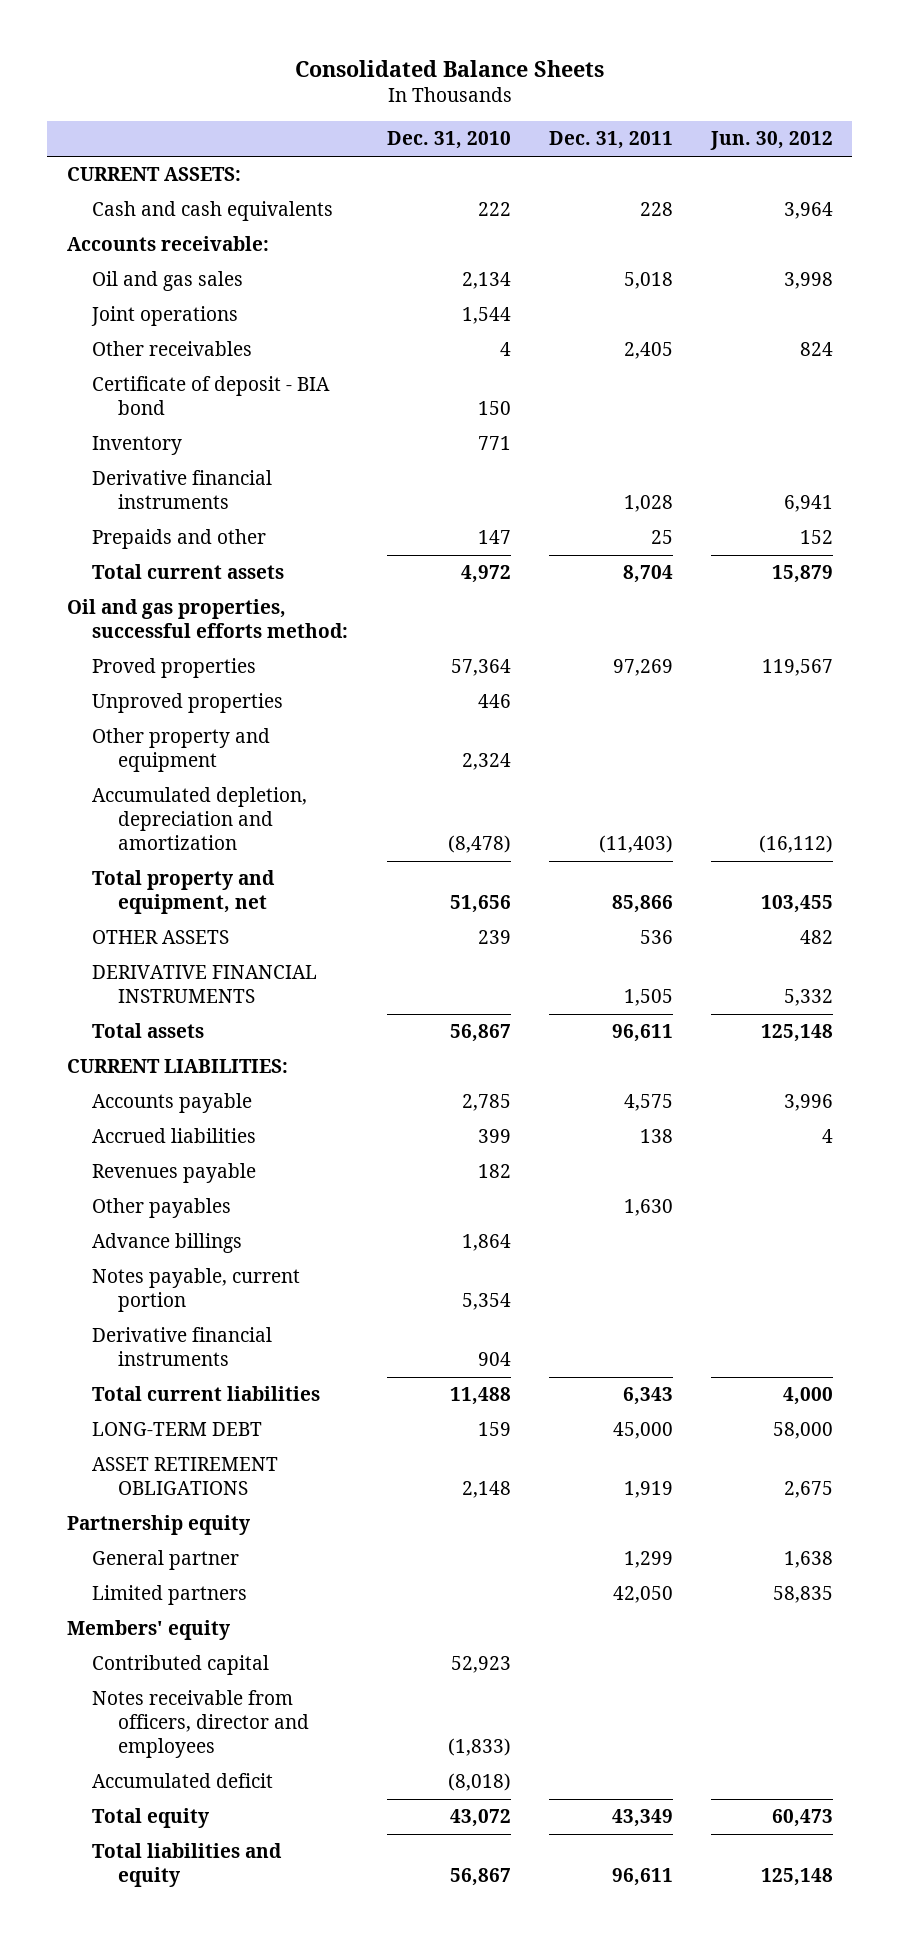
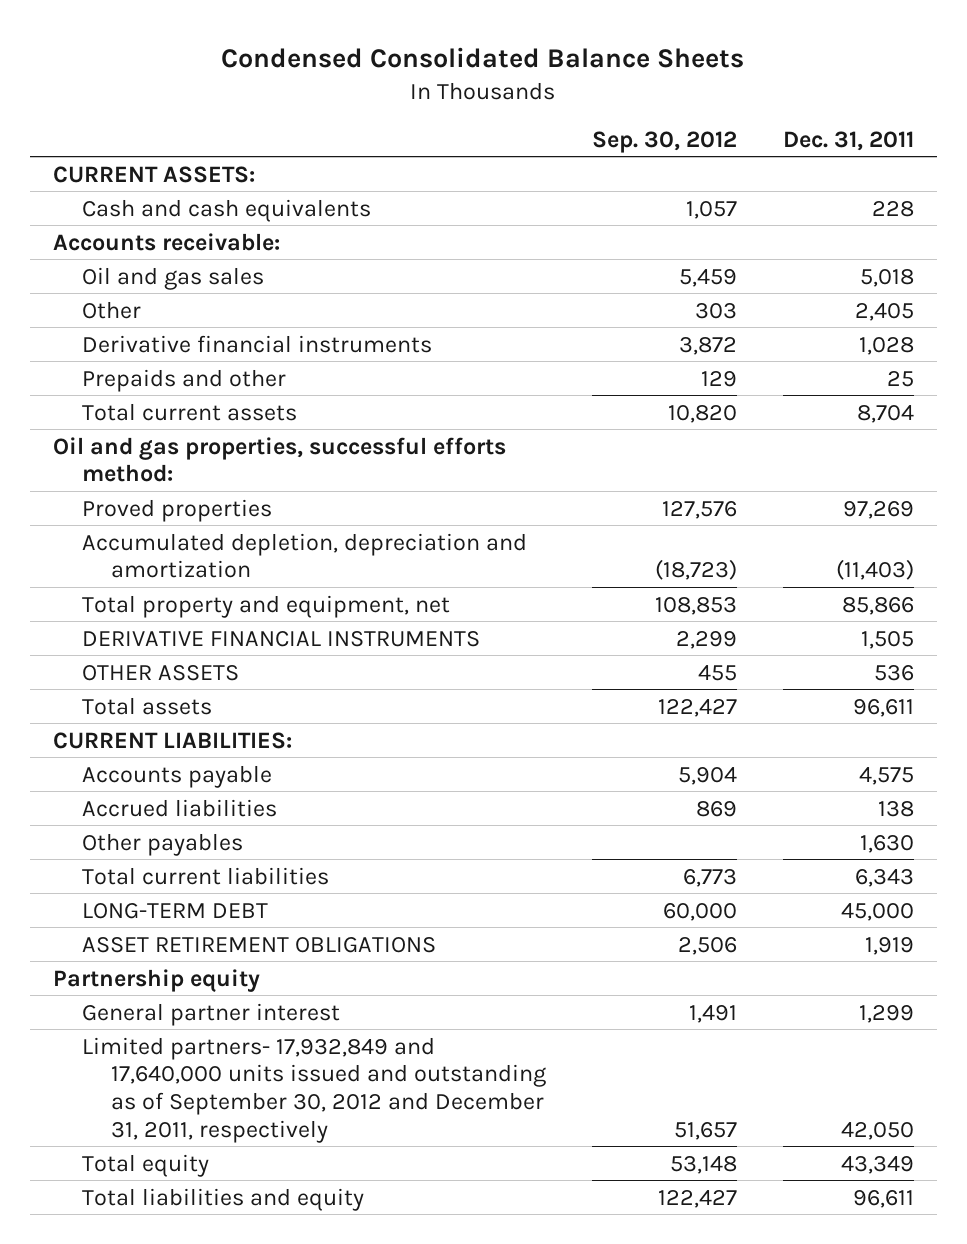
- Consolidated Balance Sheets
+ Condensed Consolidated Balance Sheets
- | Dec. 31, 2010 | Dec. 31, 2011 | Jun. 30, 2012
+ | Sep. 30, 2012 | Dec. 31, 2011
- Joint operations | 1,544 | |
- Other receivables | 4 | 2,405 | 824
- Certificate of deposit - BIA bond | 150 | |
- Inventory | 771 | |
+ Other | 303 | 2,405
- Unproved properties | 446 | |
- Other property and equipment | 2,324 | |
moved down: OTHER ASSETS | 455 | 536
- Revenues payable | 182 | |
- Advance billings | 1,864 | |
- Notes payable, current portion | 5,354 | |
- Derivative financial instruments | 904 | |
- General partner | | 1,299 | 1,638
- Limited partners | | 42,050 | 58,835
- Members' equity
- Contributed capital | 52,923 | |
- Notes receivable from officers, director and employees | (1,833) | |
- Accumulated deficit | (8,018) | |
+ General partner interest | 1,491 | 1,299
+ Limited partners- 17,932,849 and 17,640,000 units issued and outstanding as of September 30, 2012 and December 31, 2011, respectively | 51,657 | 42,050

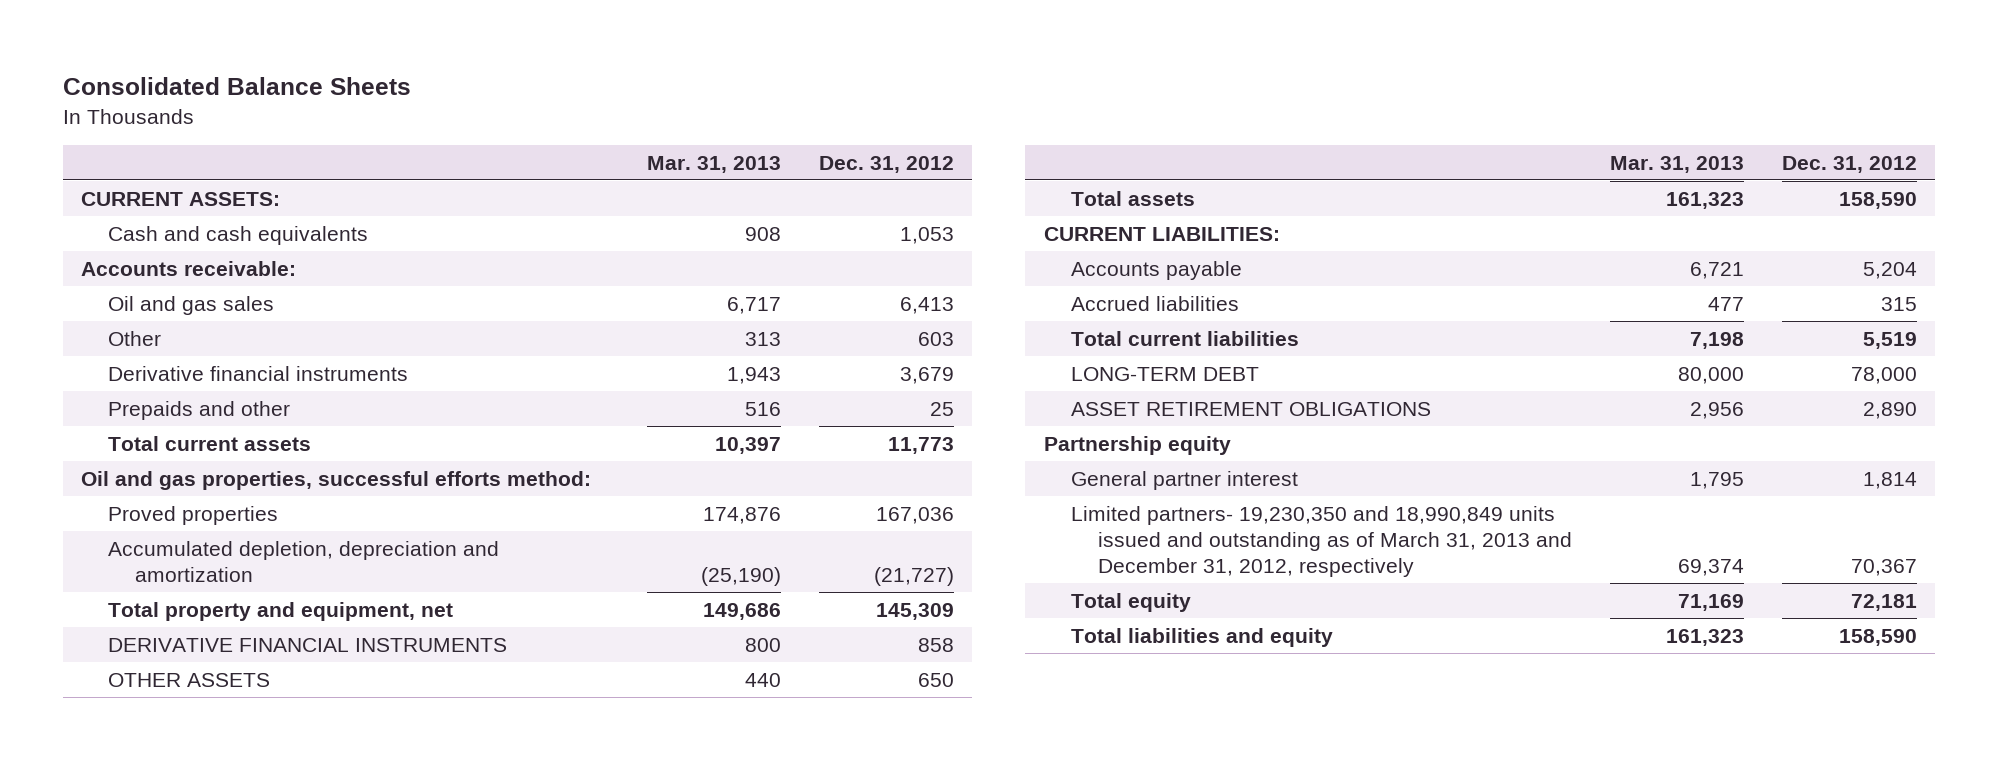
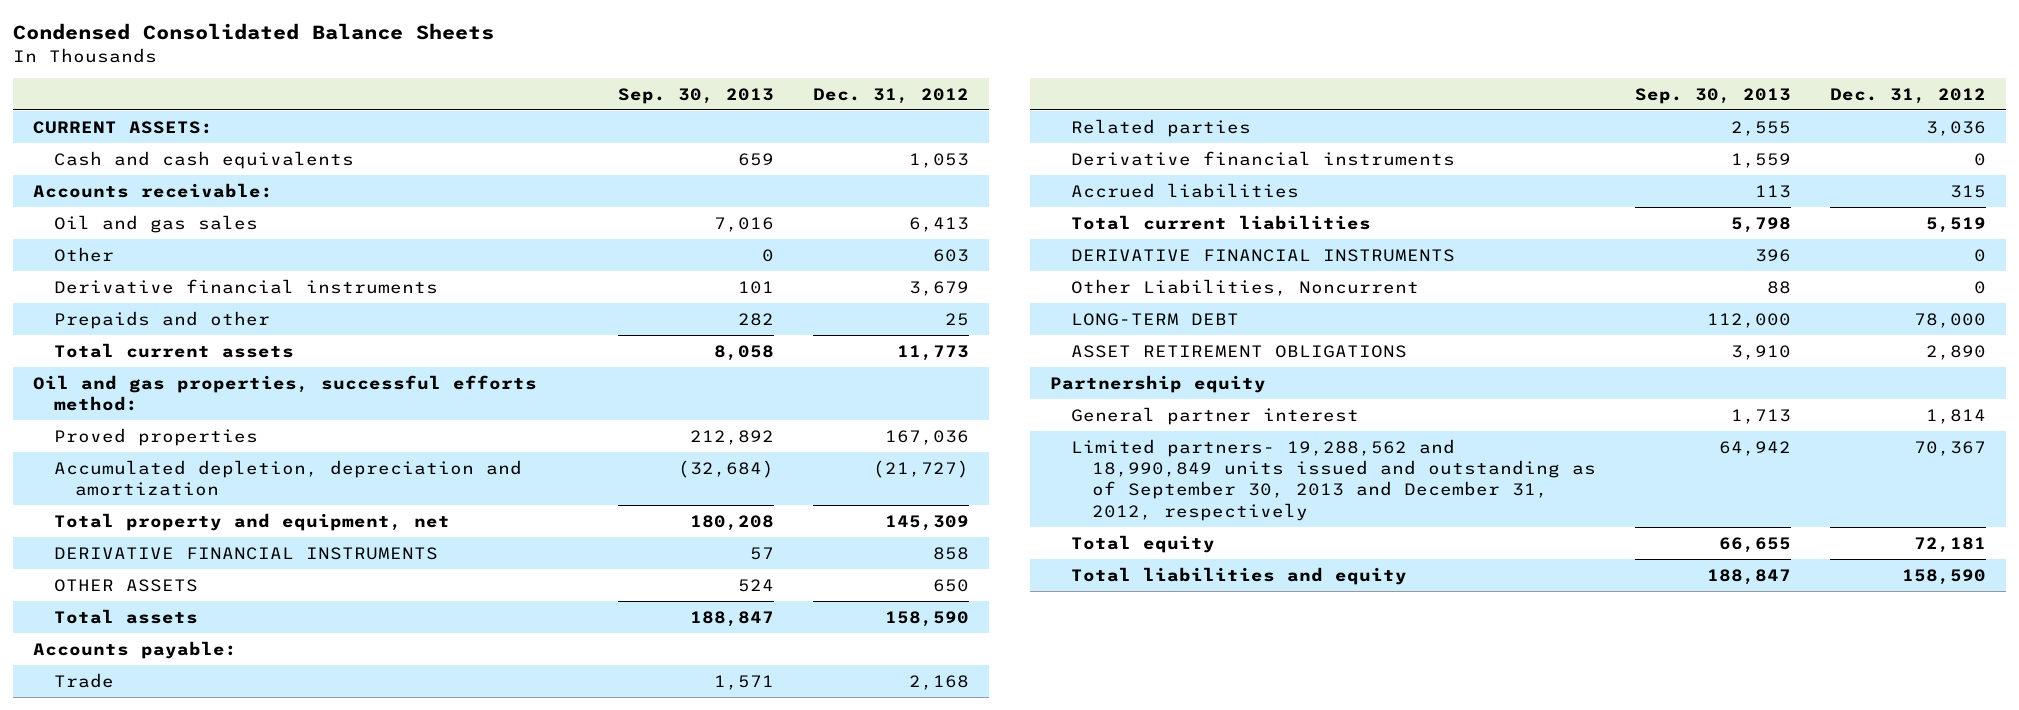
- Consolidated Balance Sheets
+ Condensed Consolidated Balance Sheets
- | Mar. 31, 2013 | Dec. 31, 2012
+ | Sep. 30, 2013 | Dec. 31, 2012
- CURRENT LIABILITIES:
- Accounts payable | 6,721 | 5,204
+ Accounts payable:
+ Trade | 1,571 | 2,168
+ Related parties | 2,555 | 3,036
+ Derivative financial instruments | 1,559 | 0
+ DERIVATIVE FINANCIAL INSTRUMENTS | 396 | 0
+ Other Liabilities, Noncurrent | 88 | 0
- Limited partners- 19,230,350 and 18,990,849 units issued and outstanding as of March 31, 2013 and December 31, 2012, respectively | 69,374 | 70,367
+ Limited partners- 19,288,562 and 18,990,849 units issued and outstanding as of September 30, 2013 and December 31, 2012, respectively | 64,942 | 70,367

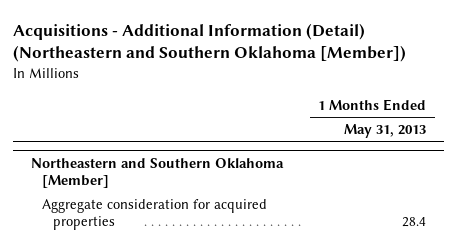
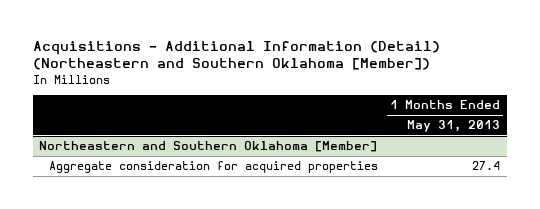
@ Northeastern and Southern Oklahoma [Member]
- Aggregate consideration for acquired properties | 28.4
+ Aggregate consideration for acquired properties | 27.4

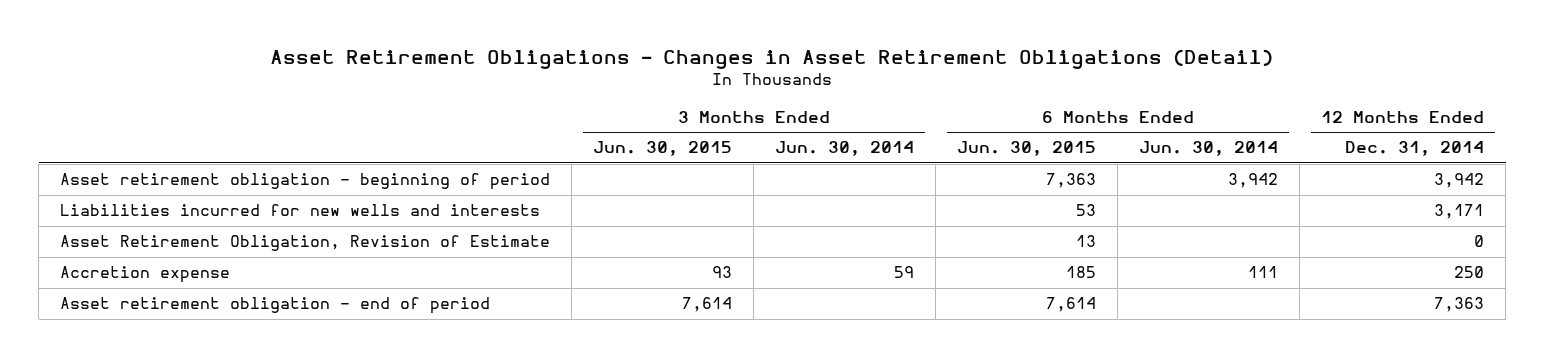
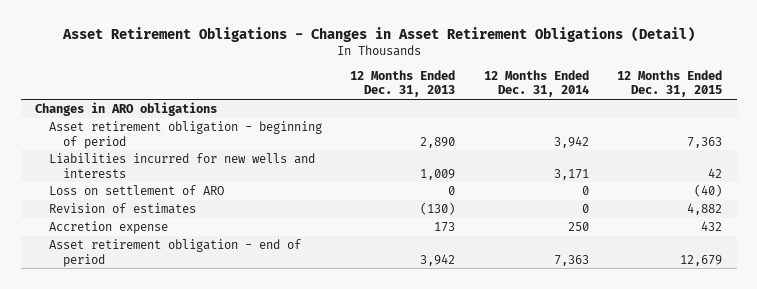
- | 3 Months Ended Jun. 30, 2015 | 3 Months Ended Jun. 30, 2014 | 6 Months Ended Jun. 30, 2015 | 6 Months Ended Jun. 30, 2014 | 12 Months Ended Dec. 31, 2014
+ | 12 Months Ended Dec. 31, 2013 | 12 Months Ended Dec. 31, 2014 | 12 Months Ended Dec. 31, 2015
+ Changes in ARO obligations
- Asset Retirement Obligation, Revision of Estimate | | | 13 | | 0
+ Loss on settlement of ARO | 0 | 0 | (40)
+ Revision of estimates | (130) | 0 | 4,882

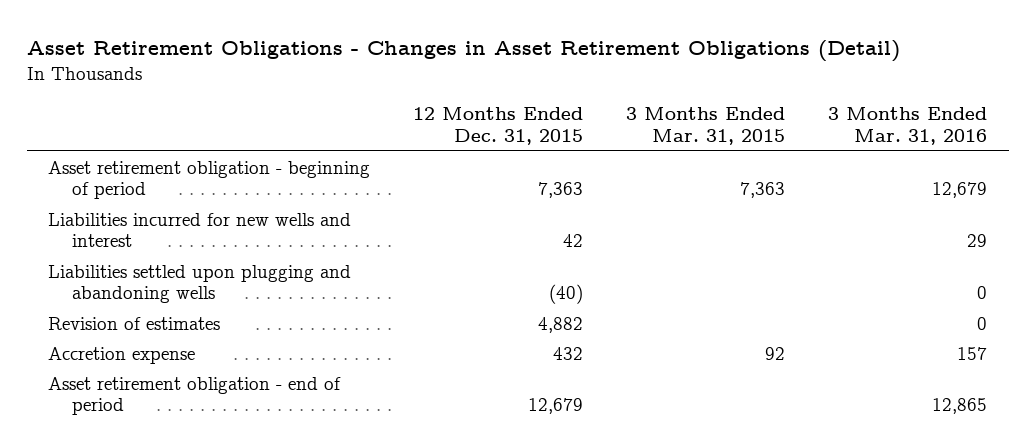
- | 12 Months Ended Dec. 31, 2013 | 12 Months Ended Dec. 31, 2014 | 12 Months Ended Dec. 31, 2015
+ | 12 Months Ended Dec. 31, 2015 | 3 Months Ended Mar. 31, 2015 | 3 Months Ended Mar. 31, 2016
- Changes in ARO obligations
- Liabilities incurred for new wells and interests | 1,009 | 3,171 | 42
- Loss on settlement of ARO | 0 | 0 | (40)
+ Liabilities incurred for new wells and interest | 42 | | 29
+ Liabilities settled upon plugging and abandoning wells | (40) | | 0

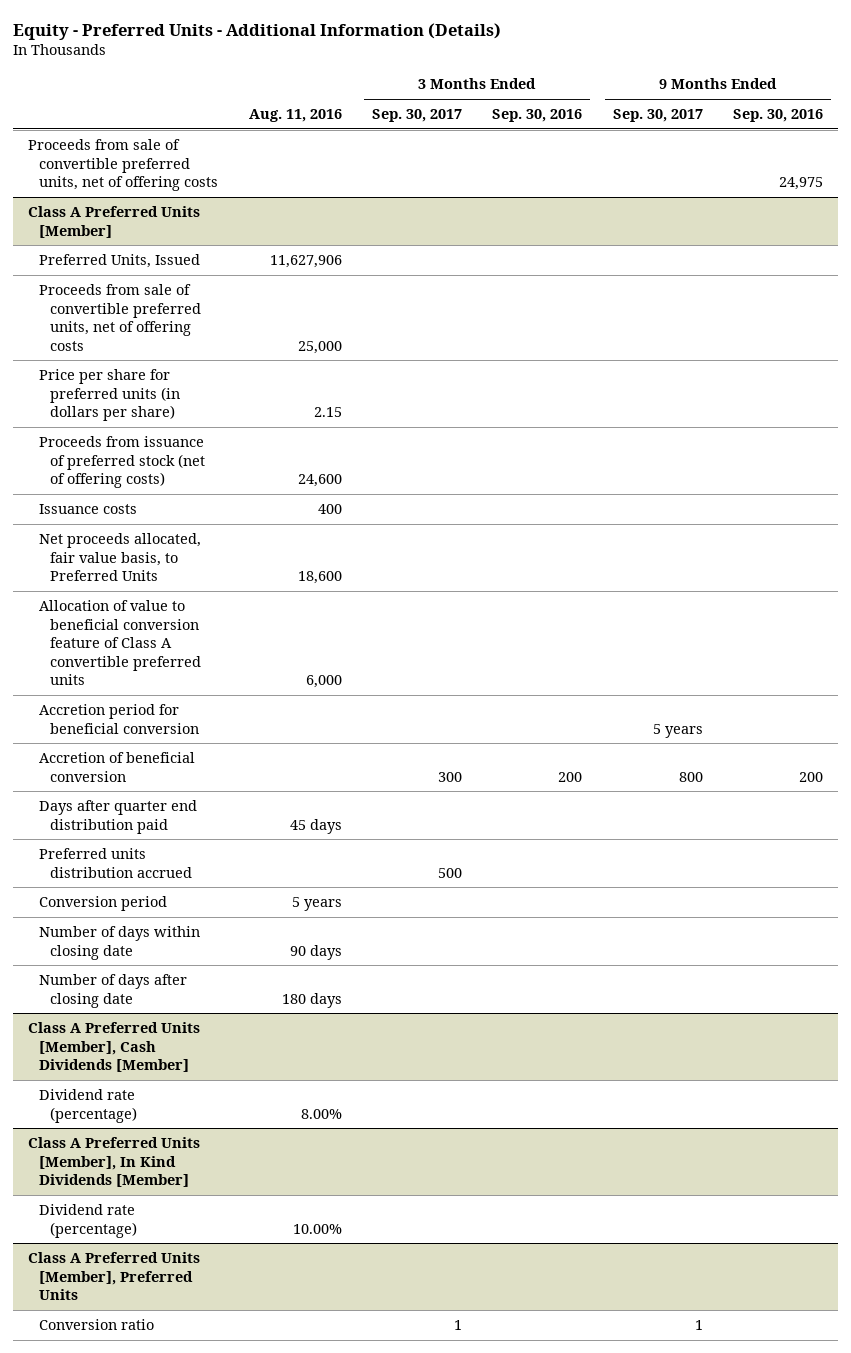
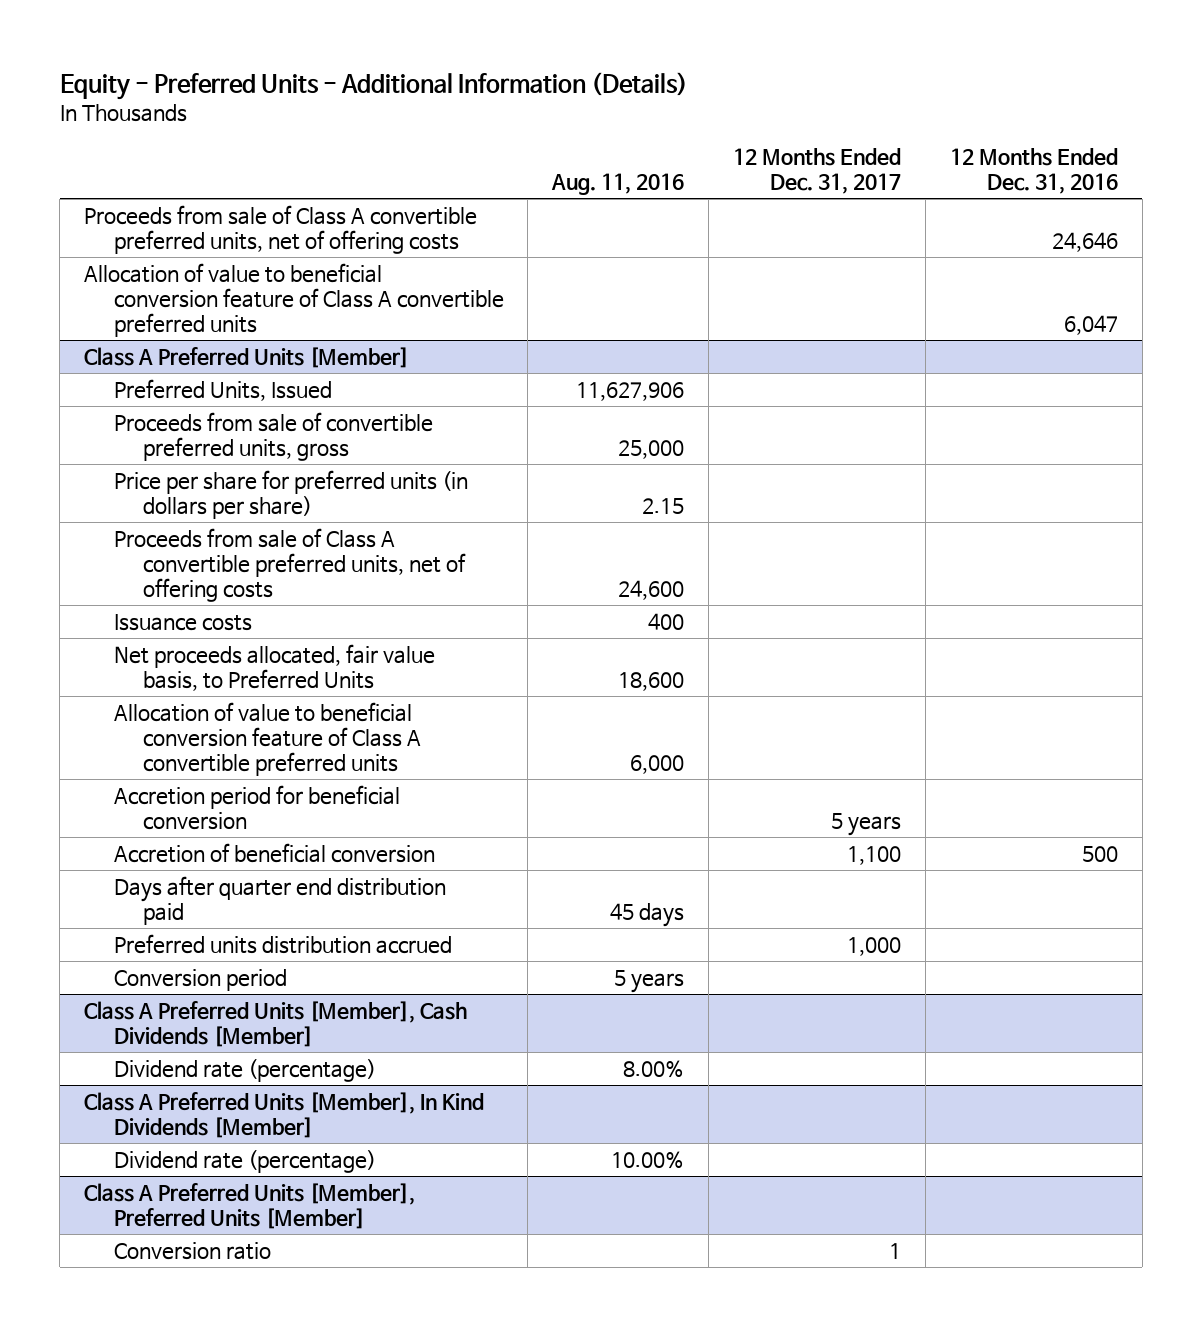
- | Aug. 11, 2016 | 3 Months Ended Sep. 30, 2017 | 3 Months Ended Sep. 30, 2016 | 9 Months Ended Sep. 30, 2017 | 9 Months Ended Sep. 30, 2016
+ | Aug. 11, 2016 | 12 Months Ended Dec. 31, 2017 | 12 Months Ended Dec. 31, 2016
- Proceeds from sale of convertible preferred units, net of offering costs | | | | | 24,975
+ Proceeds from sale of Class A convertible preferred units, net of offering costs | | | 24,646
+ Allocation of value to beneficial conversion feature of Class A convertible preferred units | | | 6,047
@ Class A Preferred Units [Member]
- Proceeds from sale of convertible preferred units, net of offering costs | 25,000 | | | |
+ Proceeds from sale of convertible preferred units, gross | 25,000 | |
- Proceeds from issuance of preferred stock (net of offering costs) | 24,600 | | | |
+ Proceeds from sale of Class A convertible preferred units, net of offering costs | 24,600 | |
- Number of days within closing date | 90 days | | | |
- Number of days after closing date | 180 days | | | |
- Class A Preferred Units [Member], Preferred Units
+ Class A Preferred Units [Member], Preferred Units [Member]

